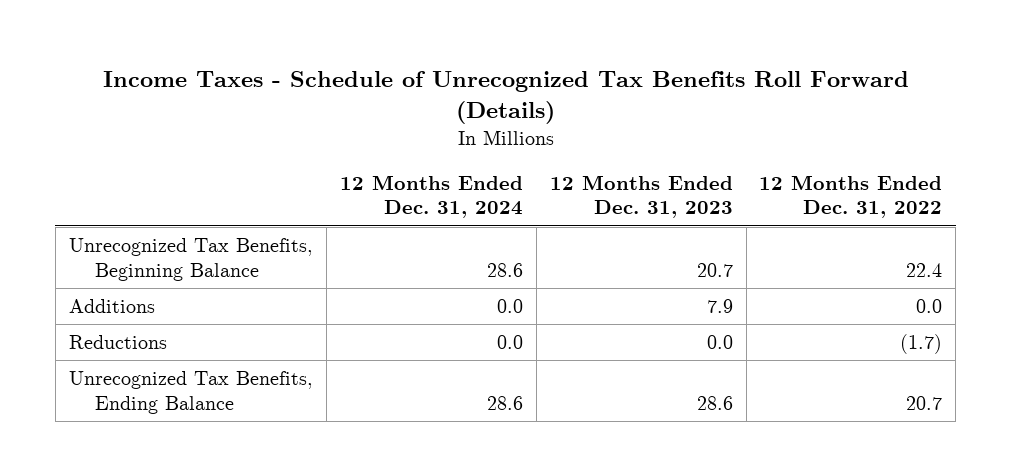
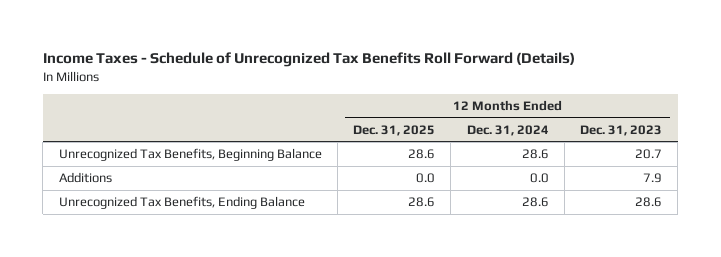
- | 12 Months Ended Dec. 31, 2024 | 12 Months Ended Dec. 31, 2023 | 12 Months Ended Dec. 31, 2022
+ | 12 Months Ended Dec. 31, 2025 | 12 Months Ended Dec. 31, 2024 | 12 Months Ended Dec. 31, 2023
- Reductions | 0.0 | 0.0 | (1.7)

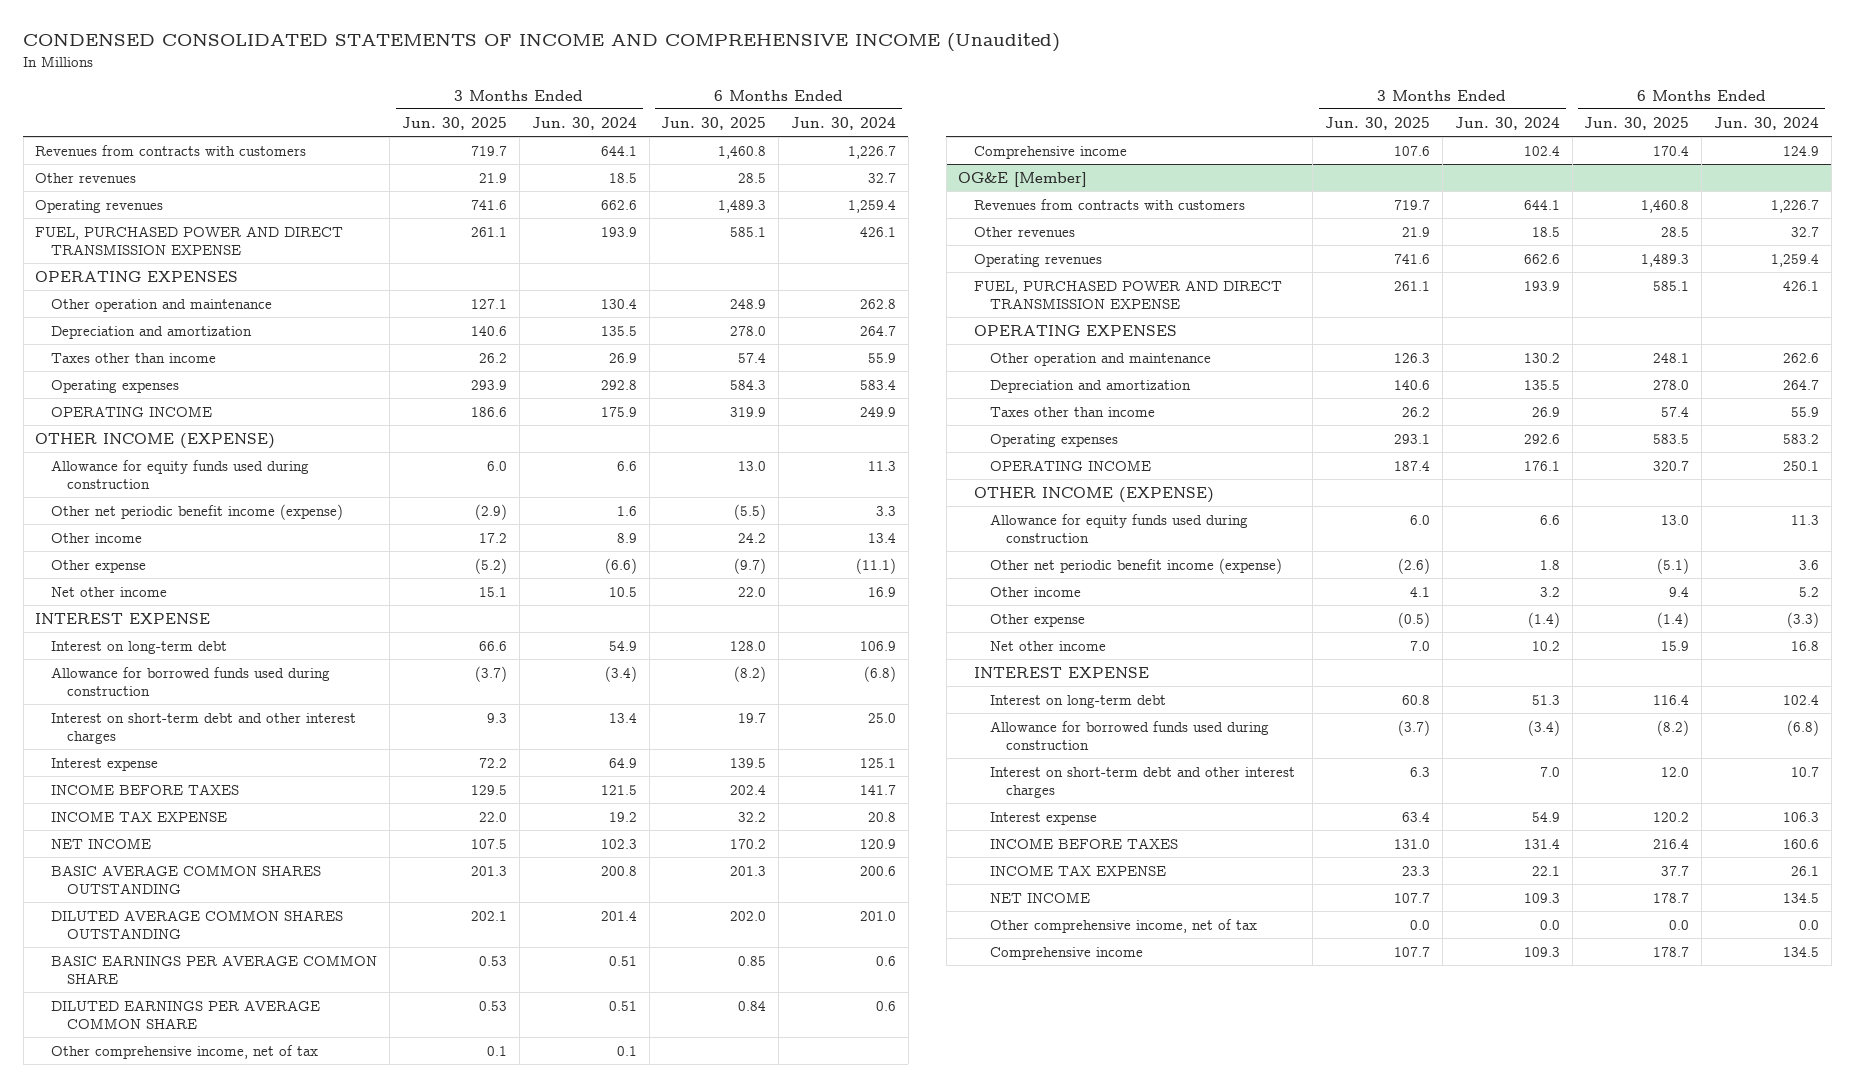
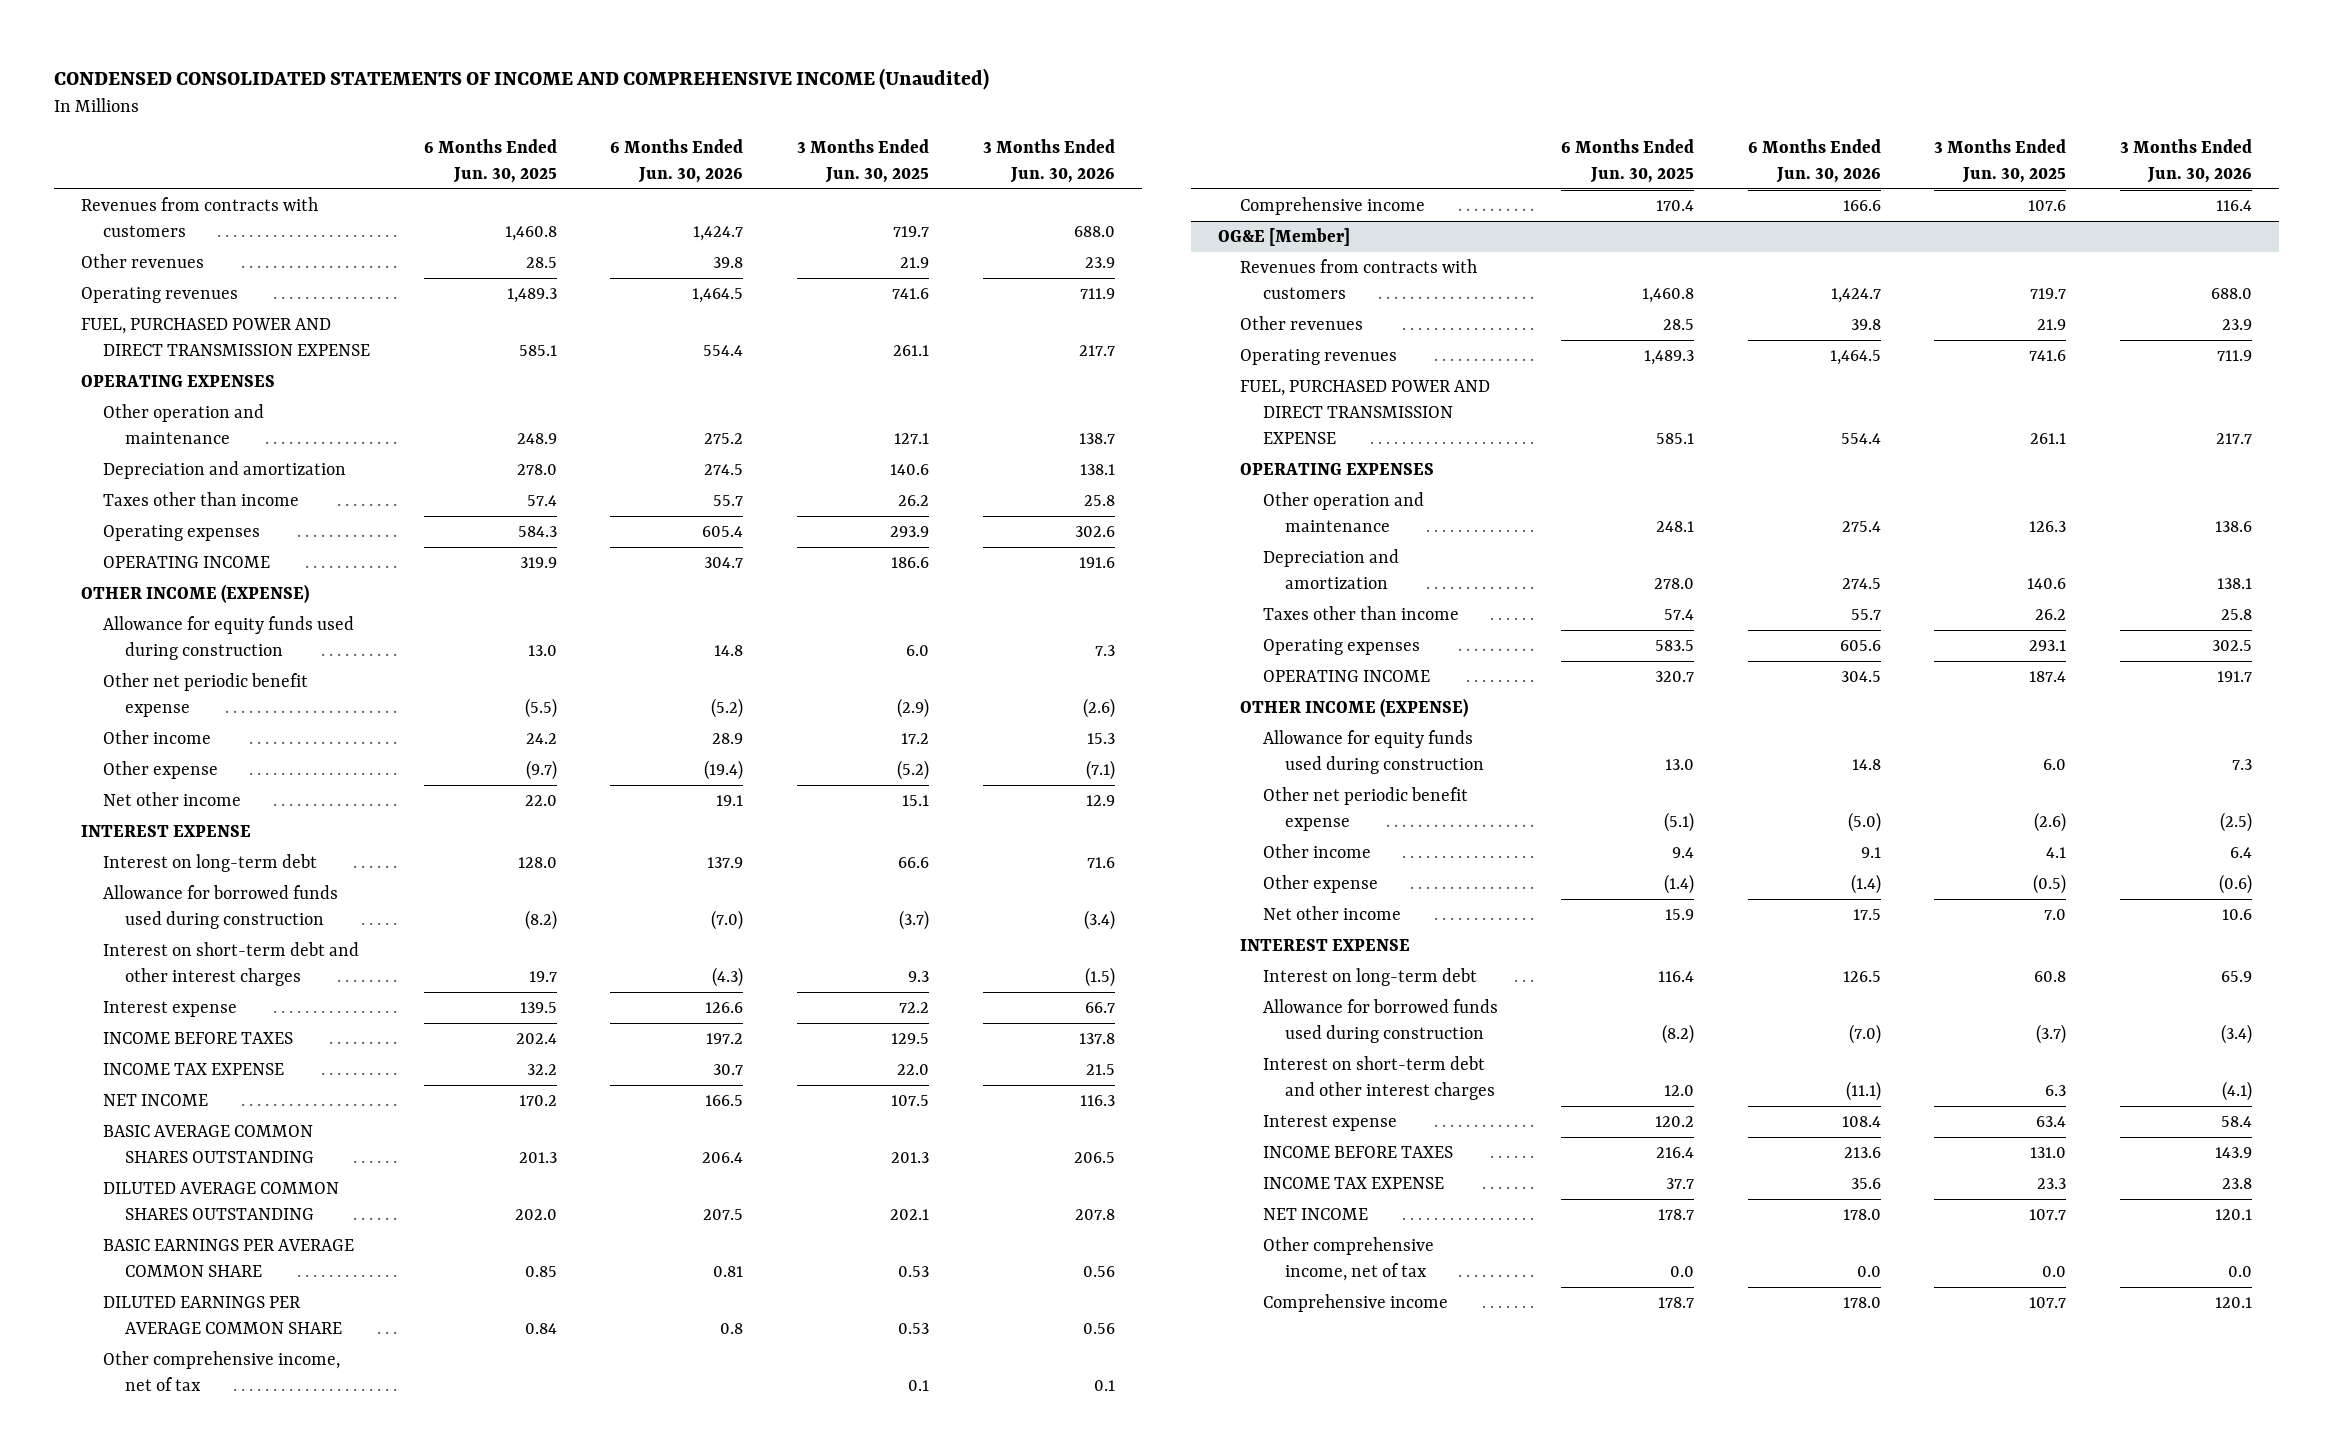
- | 3 Months Ended Jun. 30, 2025 | 3 Months Ended Jun. 30, 2024 | 6 Months Ended Jun. 30, 2025 | 6 Months Ended Jun. 30, 2024
+ | 6 Months Ended Jun. 30, 2025 | 6 Months Ended Jun. 30, 2026 | 3 Months Ended Jun. 30, 2025 | 3 Months Ended Jun. 30, 2026
- Other net periodic benefit income (expense) | (2.9) | 1.6 | (5.5) | 3.3
+ Other net periodic benefit expense | (5.5) | (5.2) | (2.9) | (2.6)
@ OG&E [Member]
- Other net periodic benefit income (expense) | (2.6) | 1.8 | (5.1) | 3.6
+ Other net periodic benefit expense | (5.1) | (5.0) | (2.6) | (2.5)

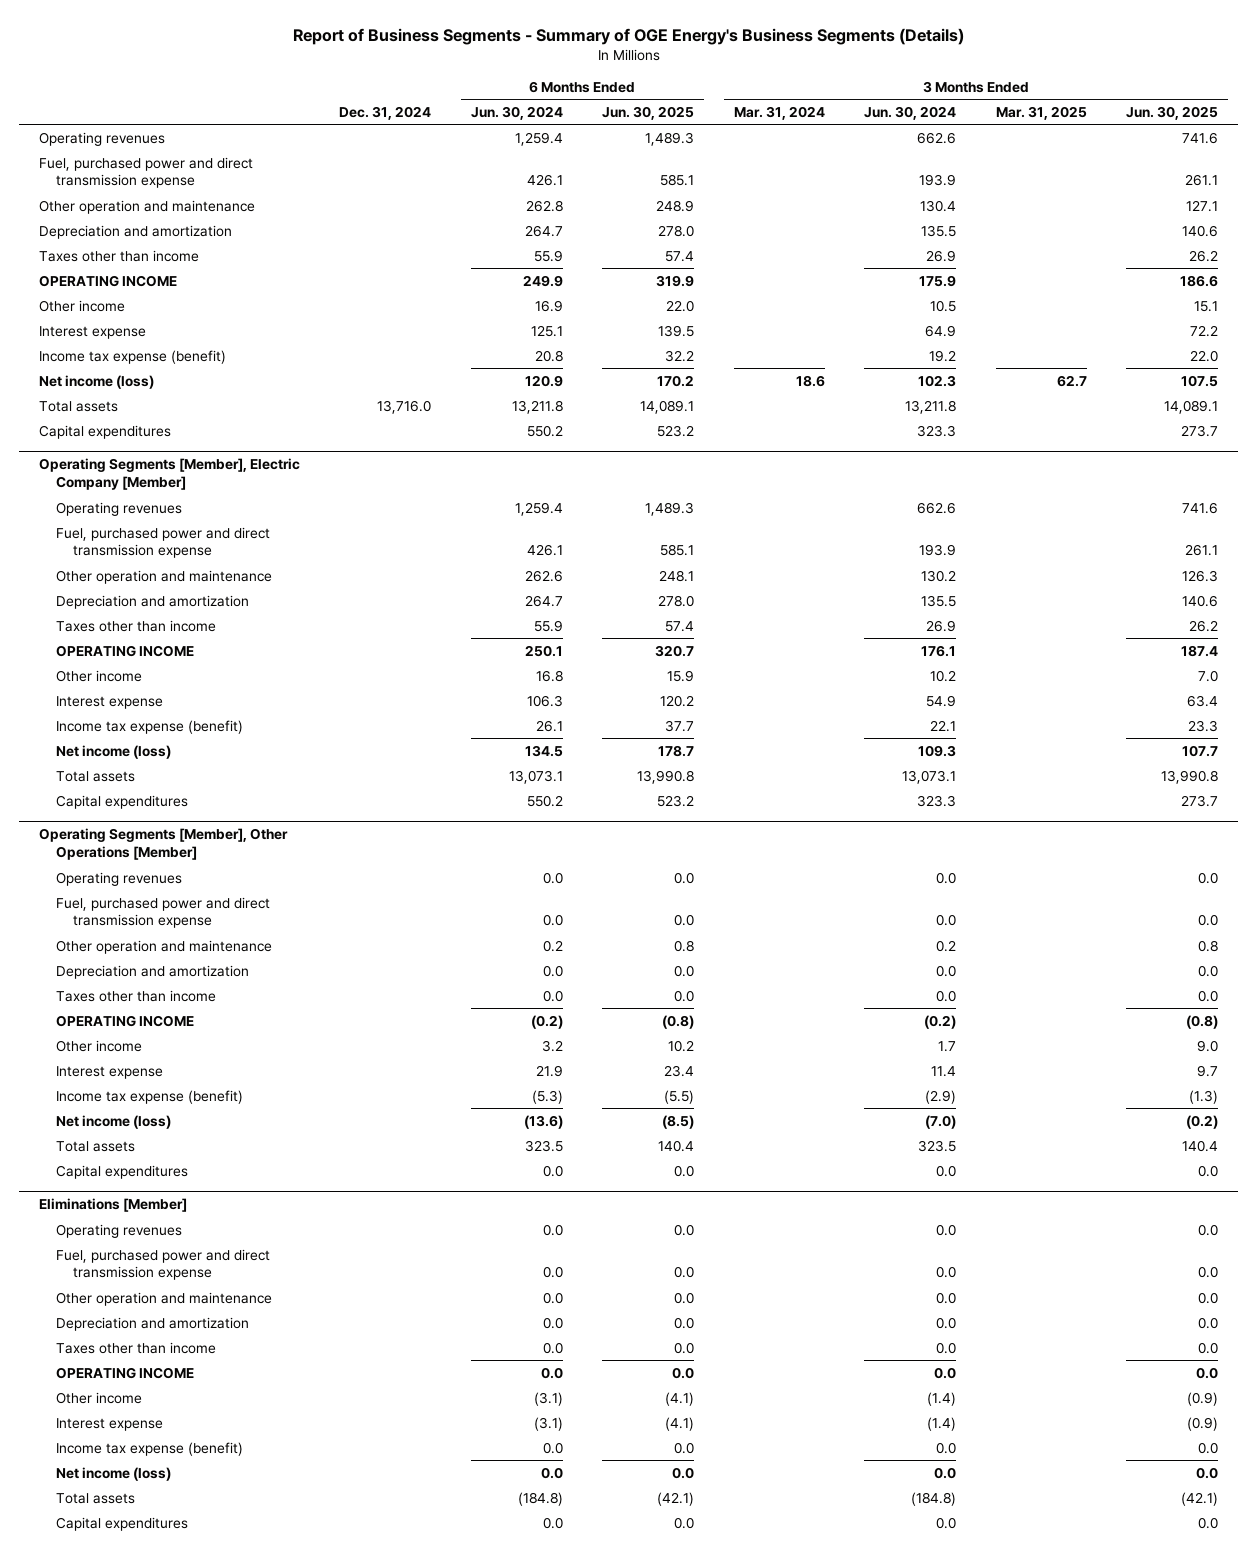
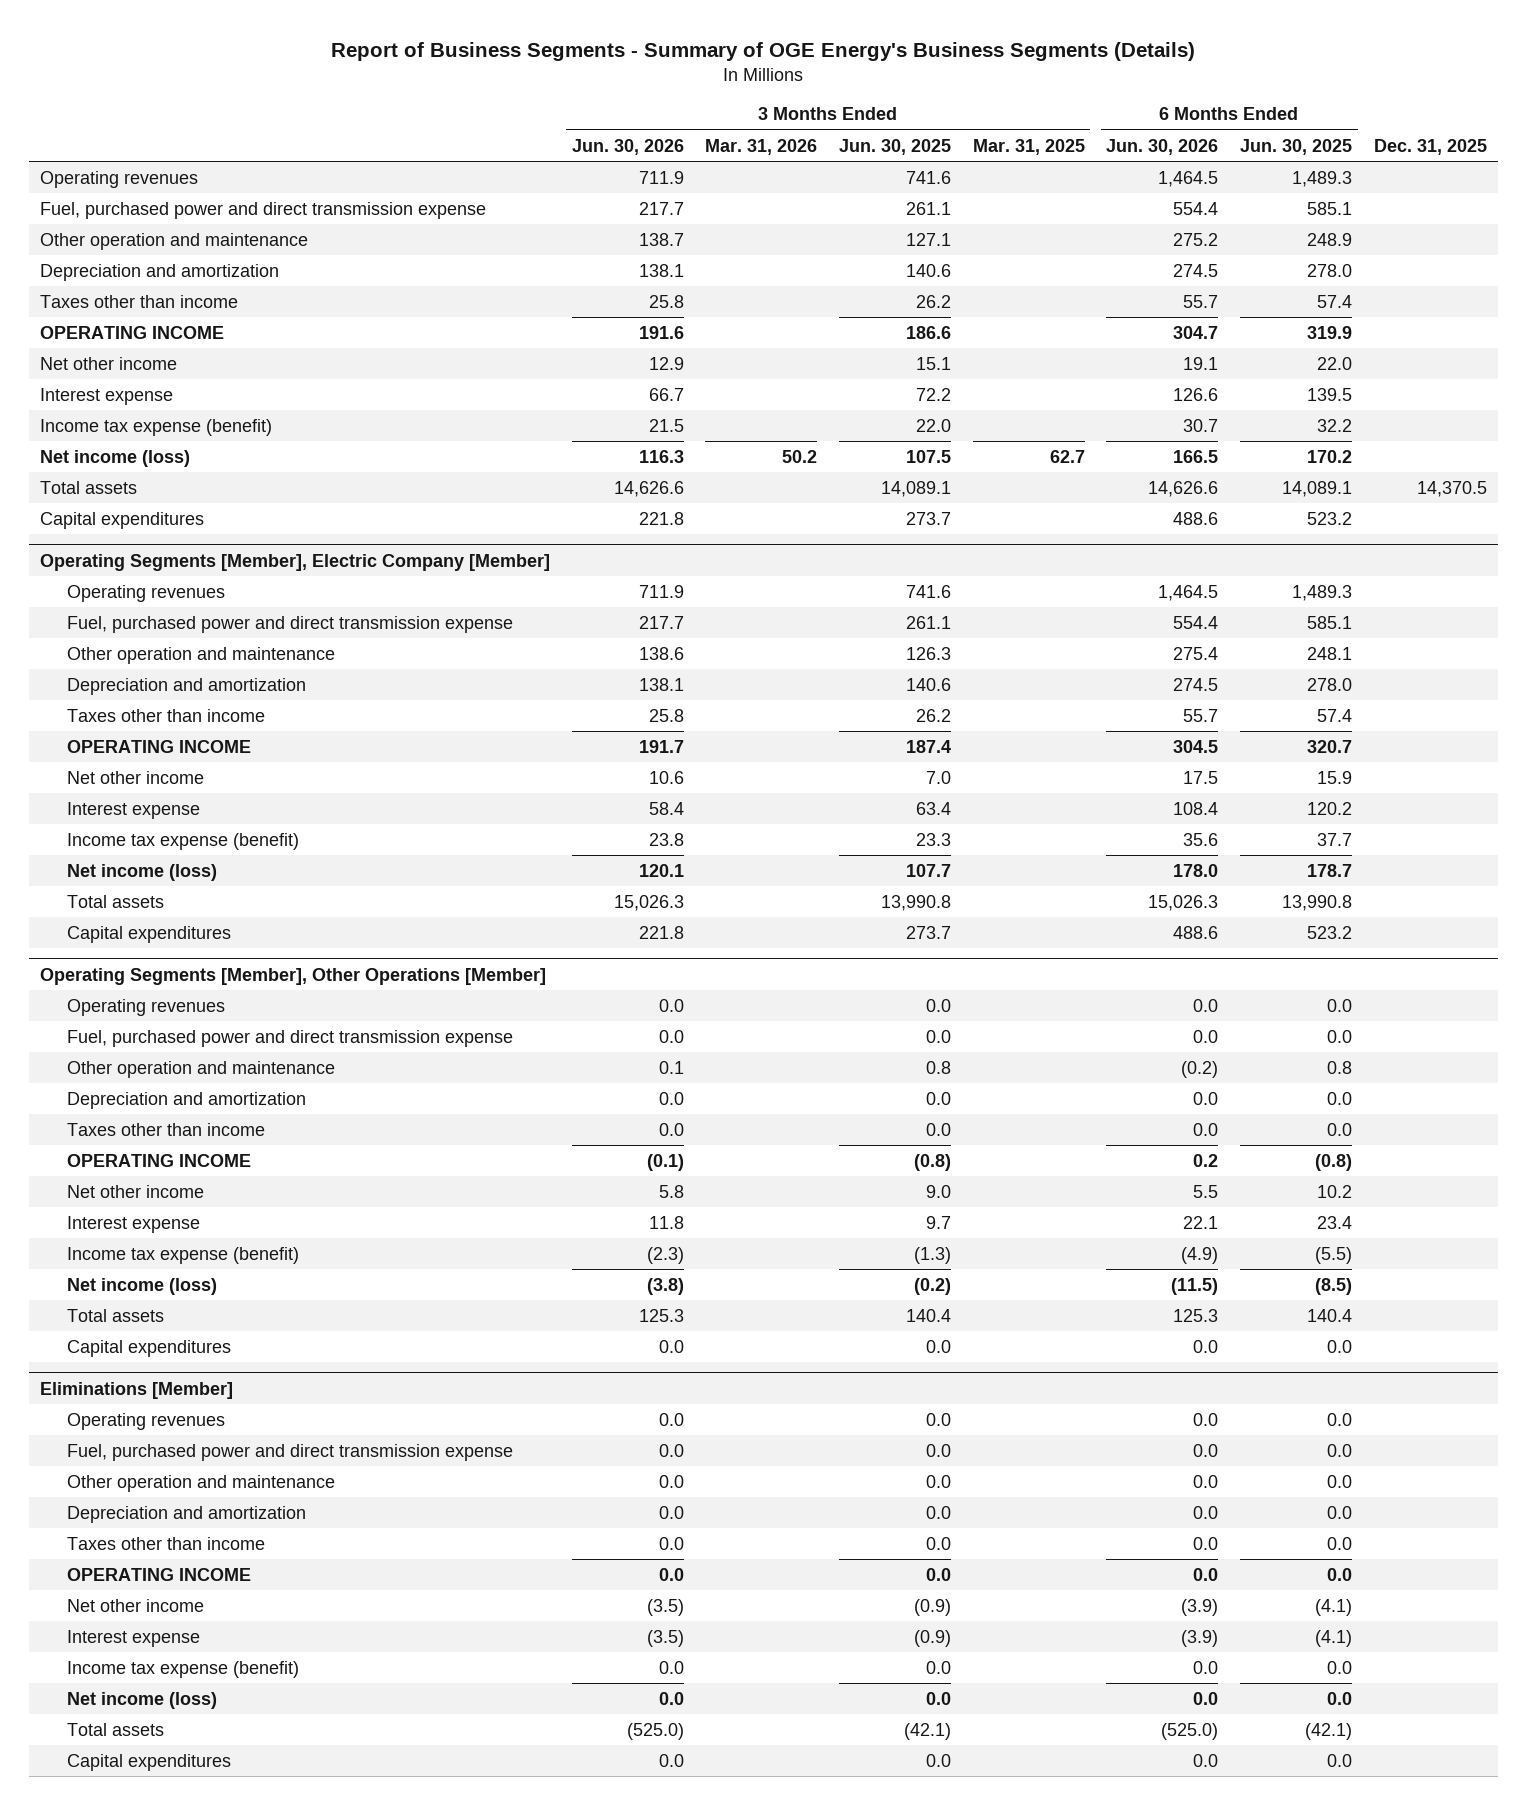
- | Dec. 31, 2024 | 6 Months Ended Jun. 30, 2024 | 6 Months Ended Jun. 30, 2025 | 3 Months Ended Mar. 31, 2024 | 3 Months Ended Jun. 30, 2024 | 3 Months Ended Mar. 31, 2025 | 3 Months Ended Jun. 30, 2025
+ | 3 Months Ended Jun. 30, 2026 | 3 Months Ended Mar. 31, 2026 | 3 Months Ended Jun. 30, 2025 | 3 Months Ended Mar. 31, 2025 | 6 Months Ended Jun. 30, 2026 | 6 Months Ended Jun. 30, 2025 | Dec. 31, 2025
- Other income | | 16.9 | 22.0 | | 10.5 | | 15.1
+ Net other income | 12.9 | | 15.1 | | 19.1 | 22.0 |
@ Operating Segments [Member], Electric Company [Member]
- Other income | | 16.8 | 15.9 | | 10.2 | | 7.0
+ Net other income | 10.6 | | 7.0 | | 17.5 | 15.9 |
@ Operating Segments [Member], Other Operations [Member]
- Other income | | 3.2 | 10.2 | | 1.7 | | 9.0
+ Net other income | 5.8 | | 9.0 | | 5.5 | 10.2 |
@ Eliminations [Member]
- Other income | | (3.1) | (4.1) | | (1.4) | | (0.9)
+ Net other income | (3.5) | | (0.9) | | (3.9) | (4.1) |

